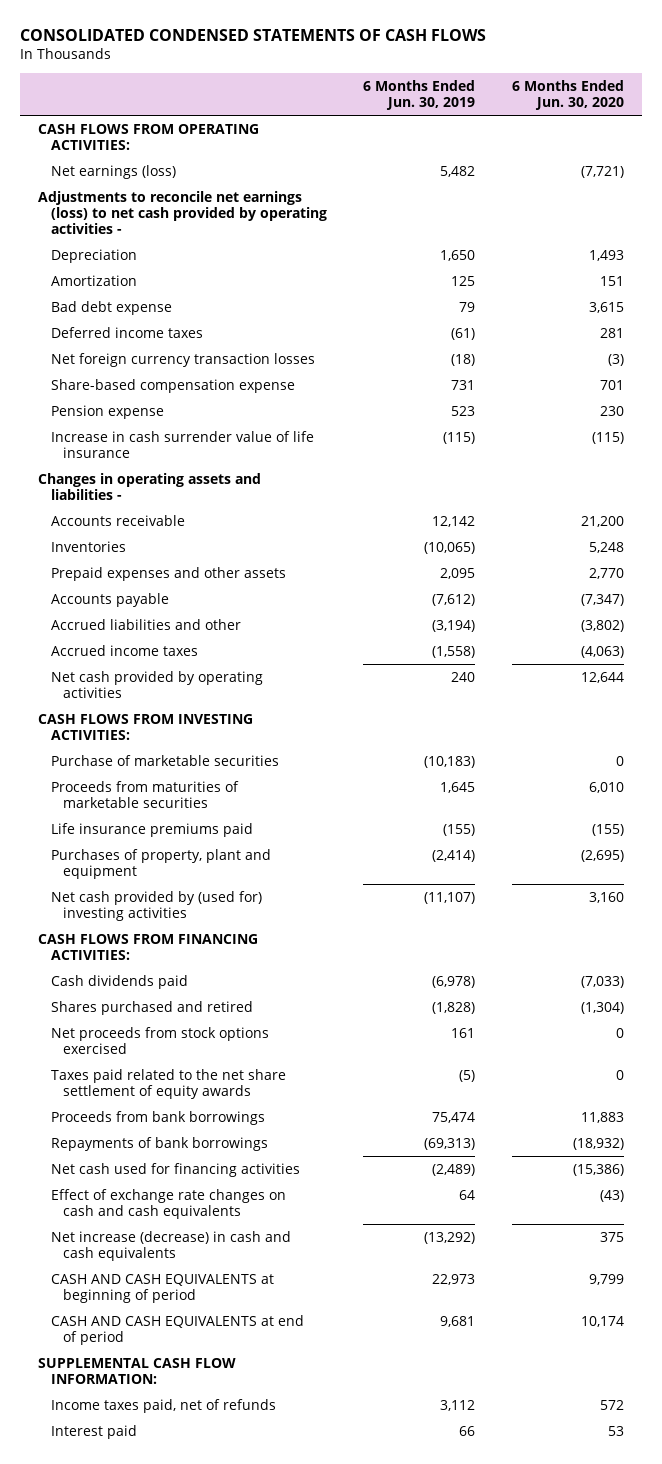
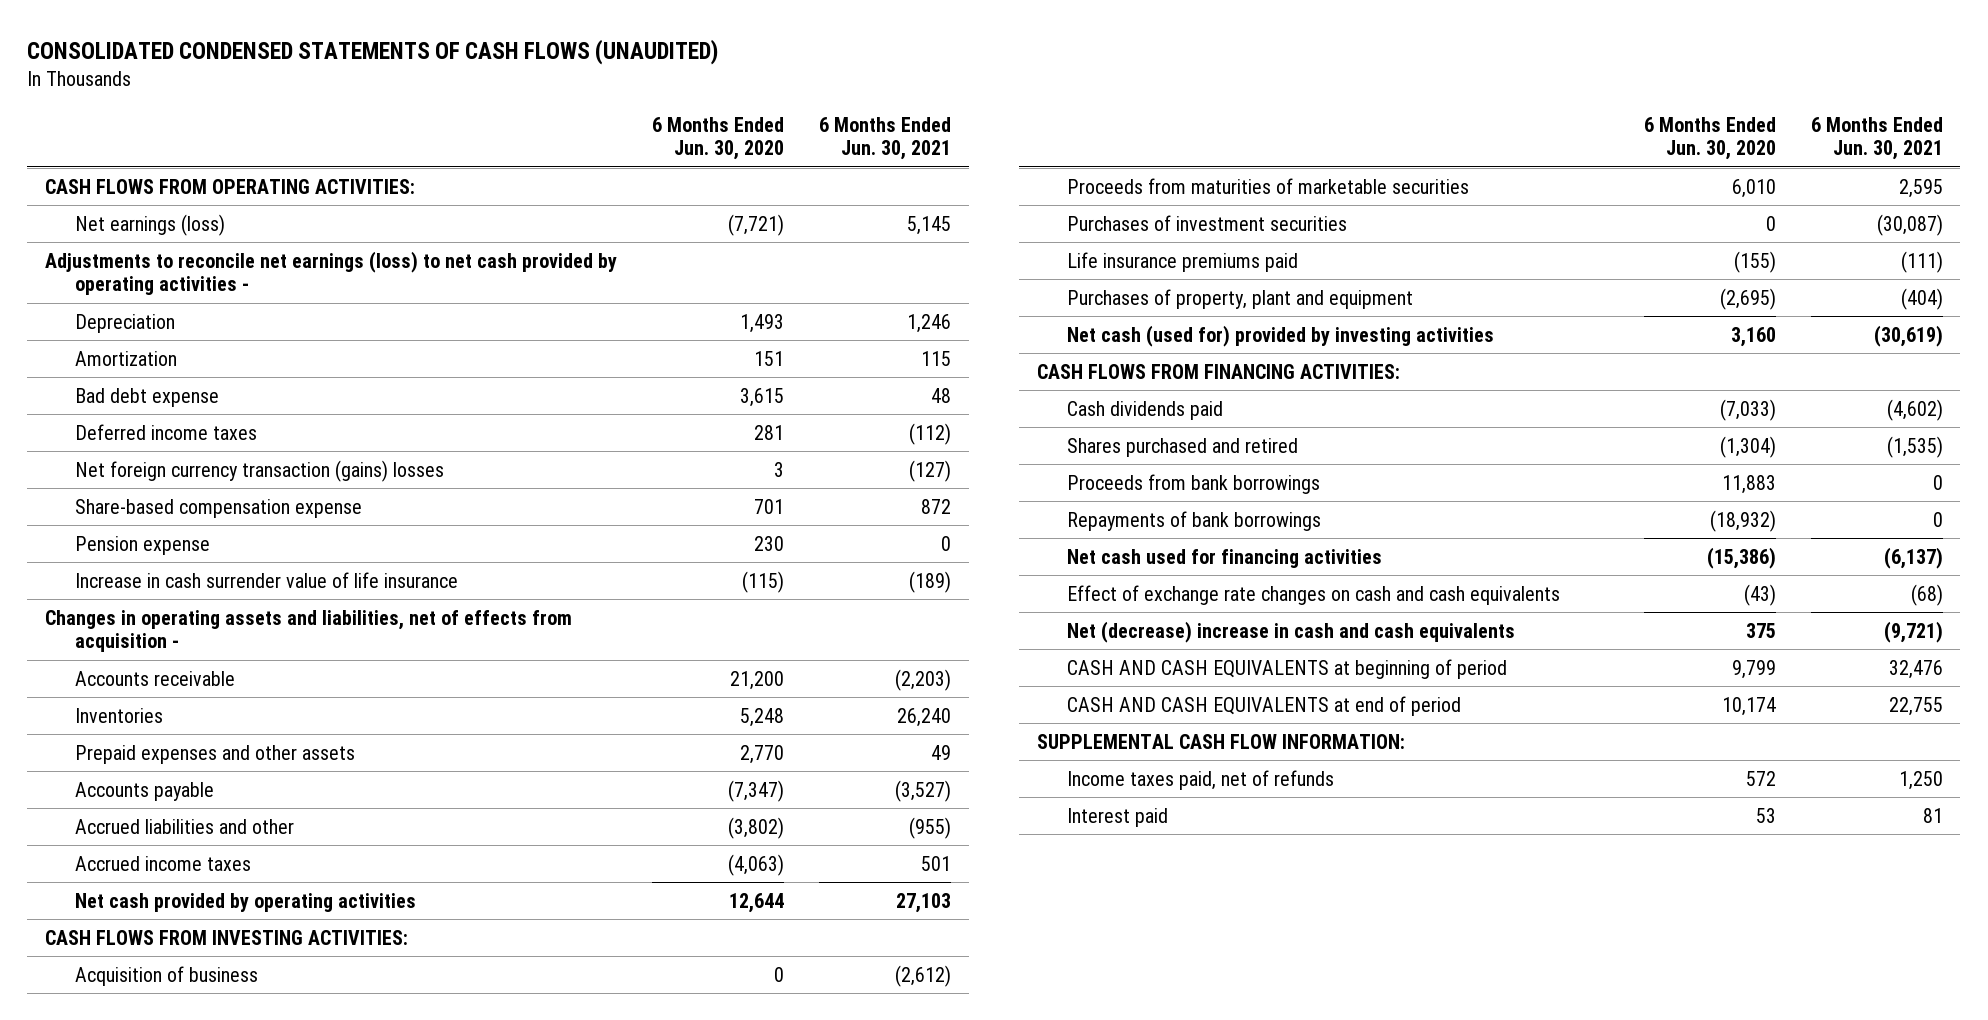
- CONSOLIDATED CONDENSED STATEMENTS OF CASH FLOWS
+ CONSOLIDATED CONDENSED STATEMENTS OF CASH FLOWS (UNAUDITED)
- | 6 Months Ended Jun. 30, 2019 | 6 Months Ended Jun. 30, 2020
+ | 6 Months Ended Jun. 30, 2020 | 6 Months Ended Jun. 30, 2021
- Net foreign currency transaction losses | (18) | (3)
+ Net foreign currency transaction (gains) losses | 3 | (127)
- Changes in operating assets and liabilities -
+ Changes in operating assets and liabilities, net of effects from acquisition -
- Purchase of marketable securities | (10,183) | 0
+ Acquisition of business | 0 | (2,612)
+ Purchases of investment securities | 0 | (30,087)
- Net cash provided by (used for) investing activities | (11,107) | 3,160
+ Net cash (used for) provided by investing activities | 3,160 | (30,619)
- Net proceeds from stock options exercised | 161 | 0
- Taxes paid related to the net share settlement of equity awards | (5) | 0
- Net increase (decrease) in cash and cash equivalents | (13,292) | 375
+ Net (decrease) increase in cash and cash equivalents | 375 | (9,721)

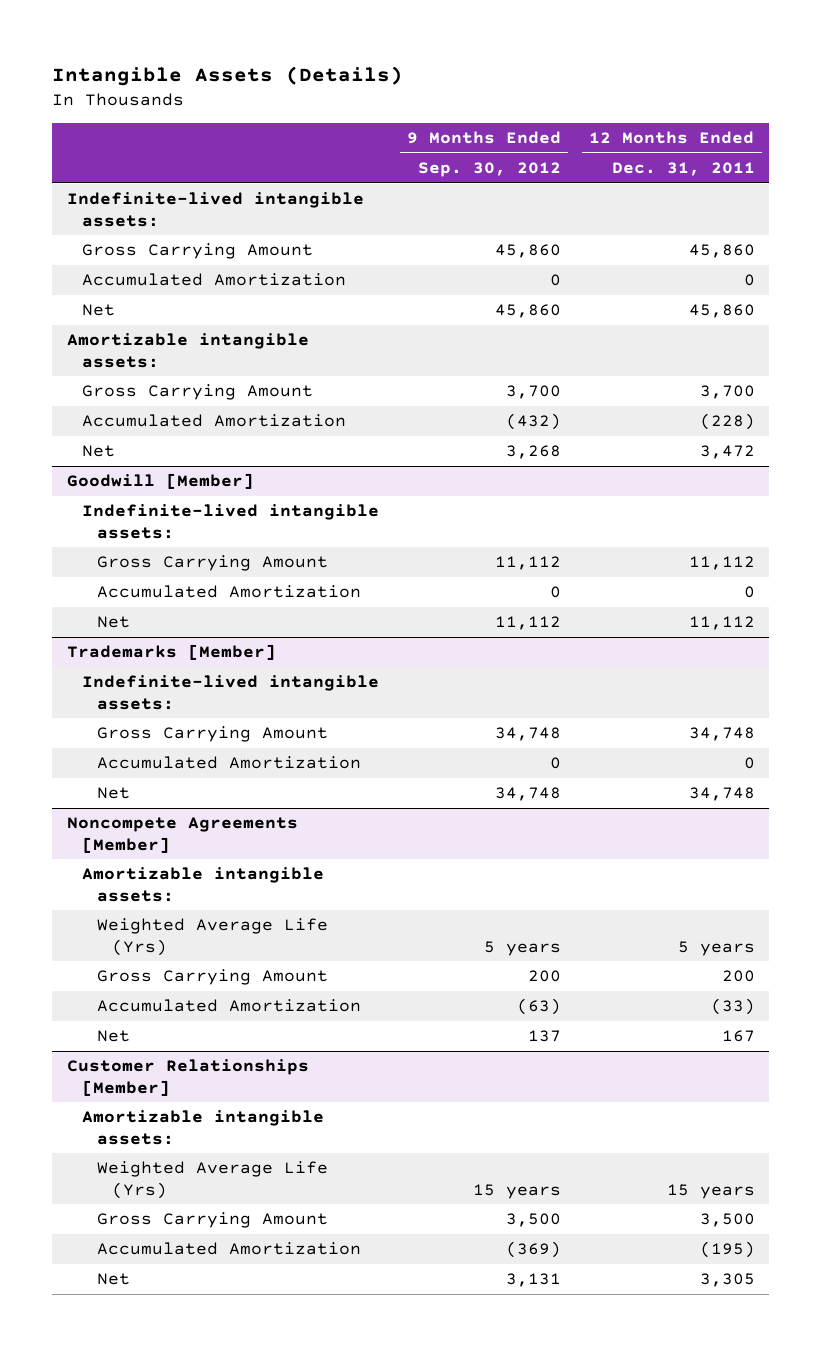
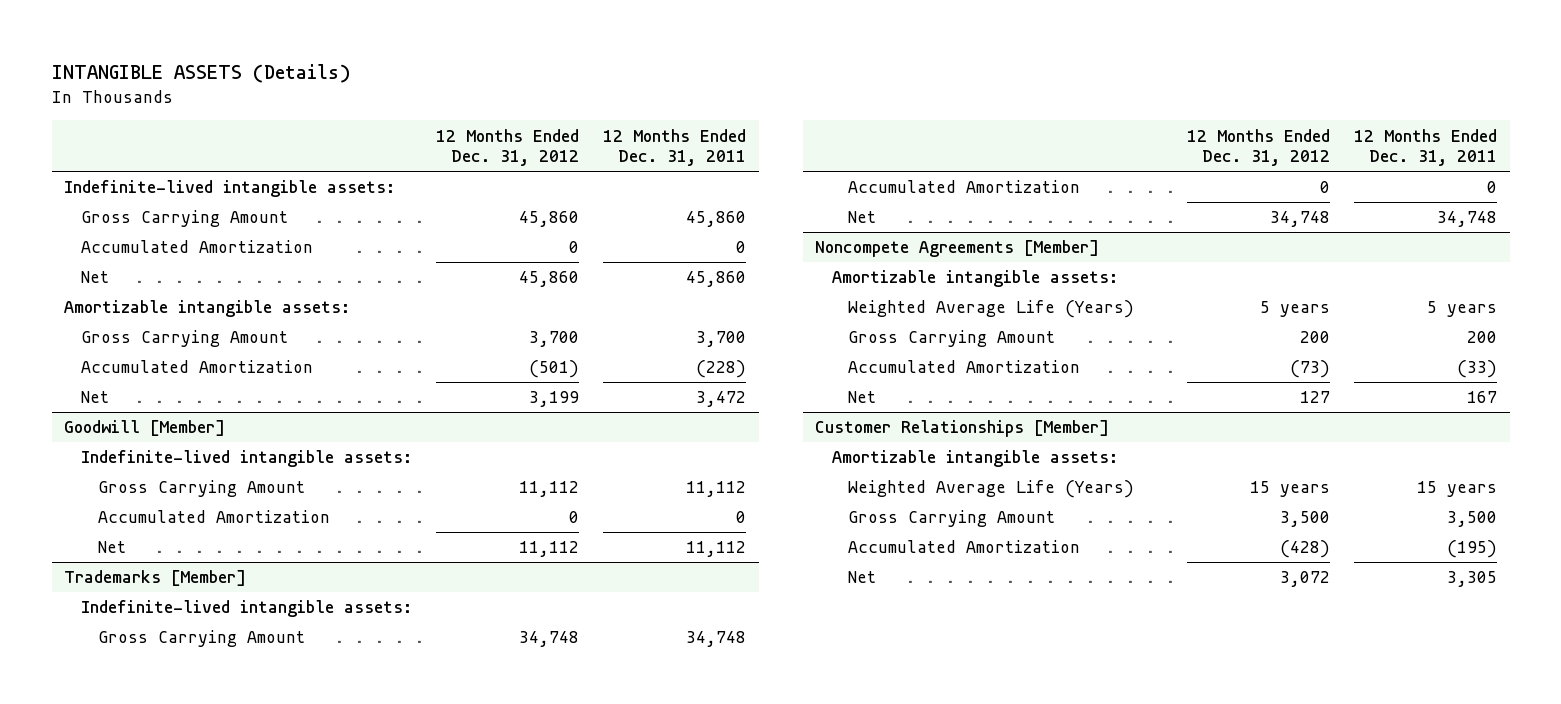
- Intangible Assets (Details)
+ INTANGIBLE ASSETS (Details)
- | 9 Months Ended Sep. 30, 2012 | 12 Months Ended Dec. 31, 2011
+ | 12 Months Ended Dec. 31, 2012 | 12 Months Ended Dec. 31, 2011
@ Noncompete Agreements [Member]
- Weighted Average Life (Yrs) | 5 years | 5 years
+ Weighted Average Life (Years) | 5 years | 5 years
@ Customer Relationships [Member]
- Weighted Average Life (Yrs) | 15 years | 15 years
+ Weighted Average Life (Years) | 15 years | 15 years

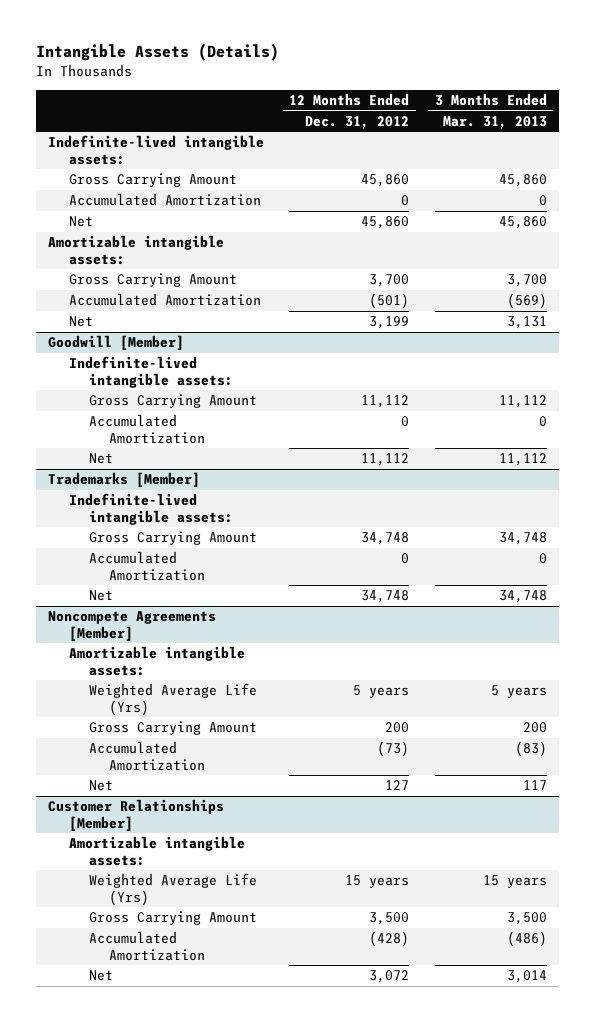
- INTANGIBLE ASSETS (Details)
+ Intangible Assets (Details)
- | 12 Months Ended Dec. 31, 2012 | 12 Months Ended Dec. 31, 2011
+ | 12 Months Ended Dec. 31, 2012 | 3 Months Ended Mar. 31, 2013
@ Noncompete Agreements [Member]
- Weighted Average Life (Years) | 5 years | 5 years
+ Weighted Average Life (Yrs) | 5 years | 5 years
@ Customer Relationships [Member]
- Weighted Average Life (Years) | 15 years | 15 years
+ Weighted Average Life (Yrs) | 15 years | 15 years

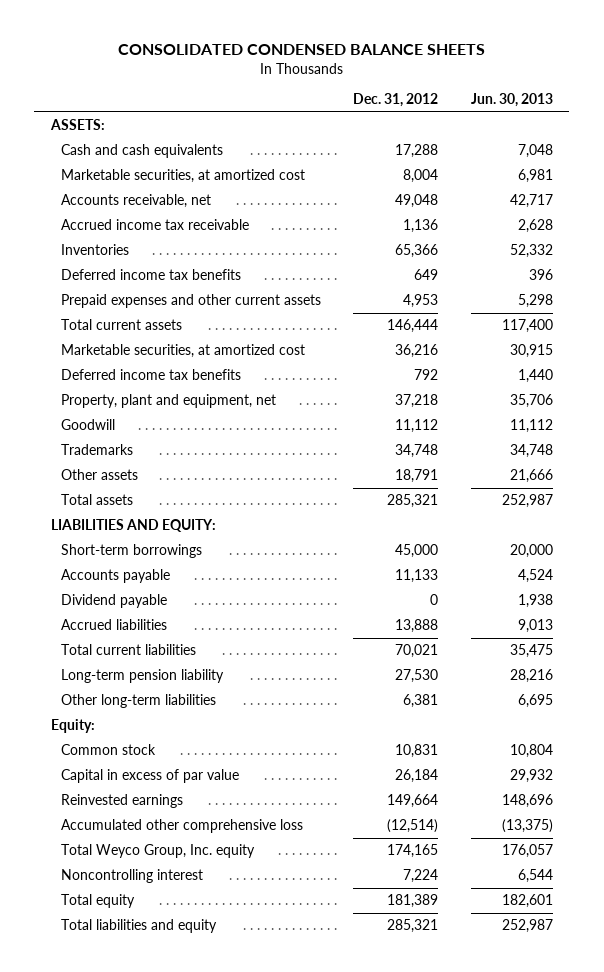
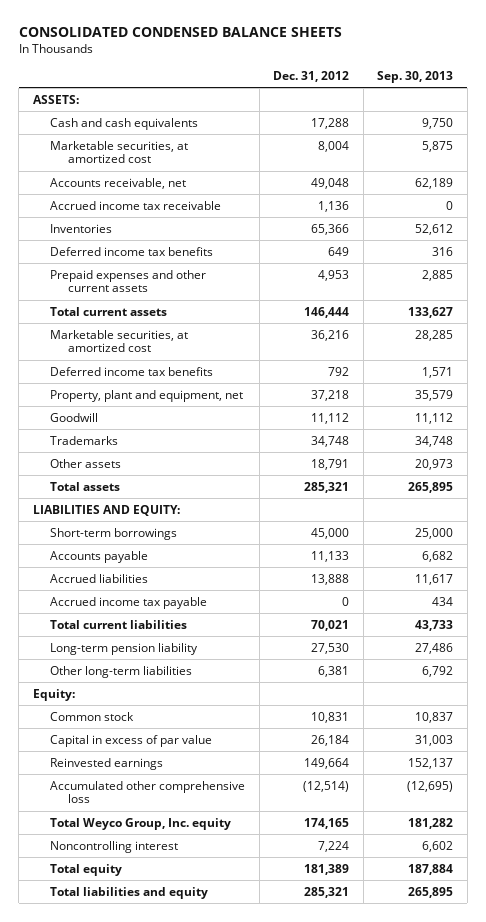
- | Dec. 31, 2012 | Jun. 30, 2013
+ | Dec. 31, 2012 | Sep. 30, 2013
- Dividend payable | 0 | 1,938
+ Accrued income tax payable | 0 | 434

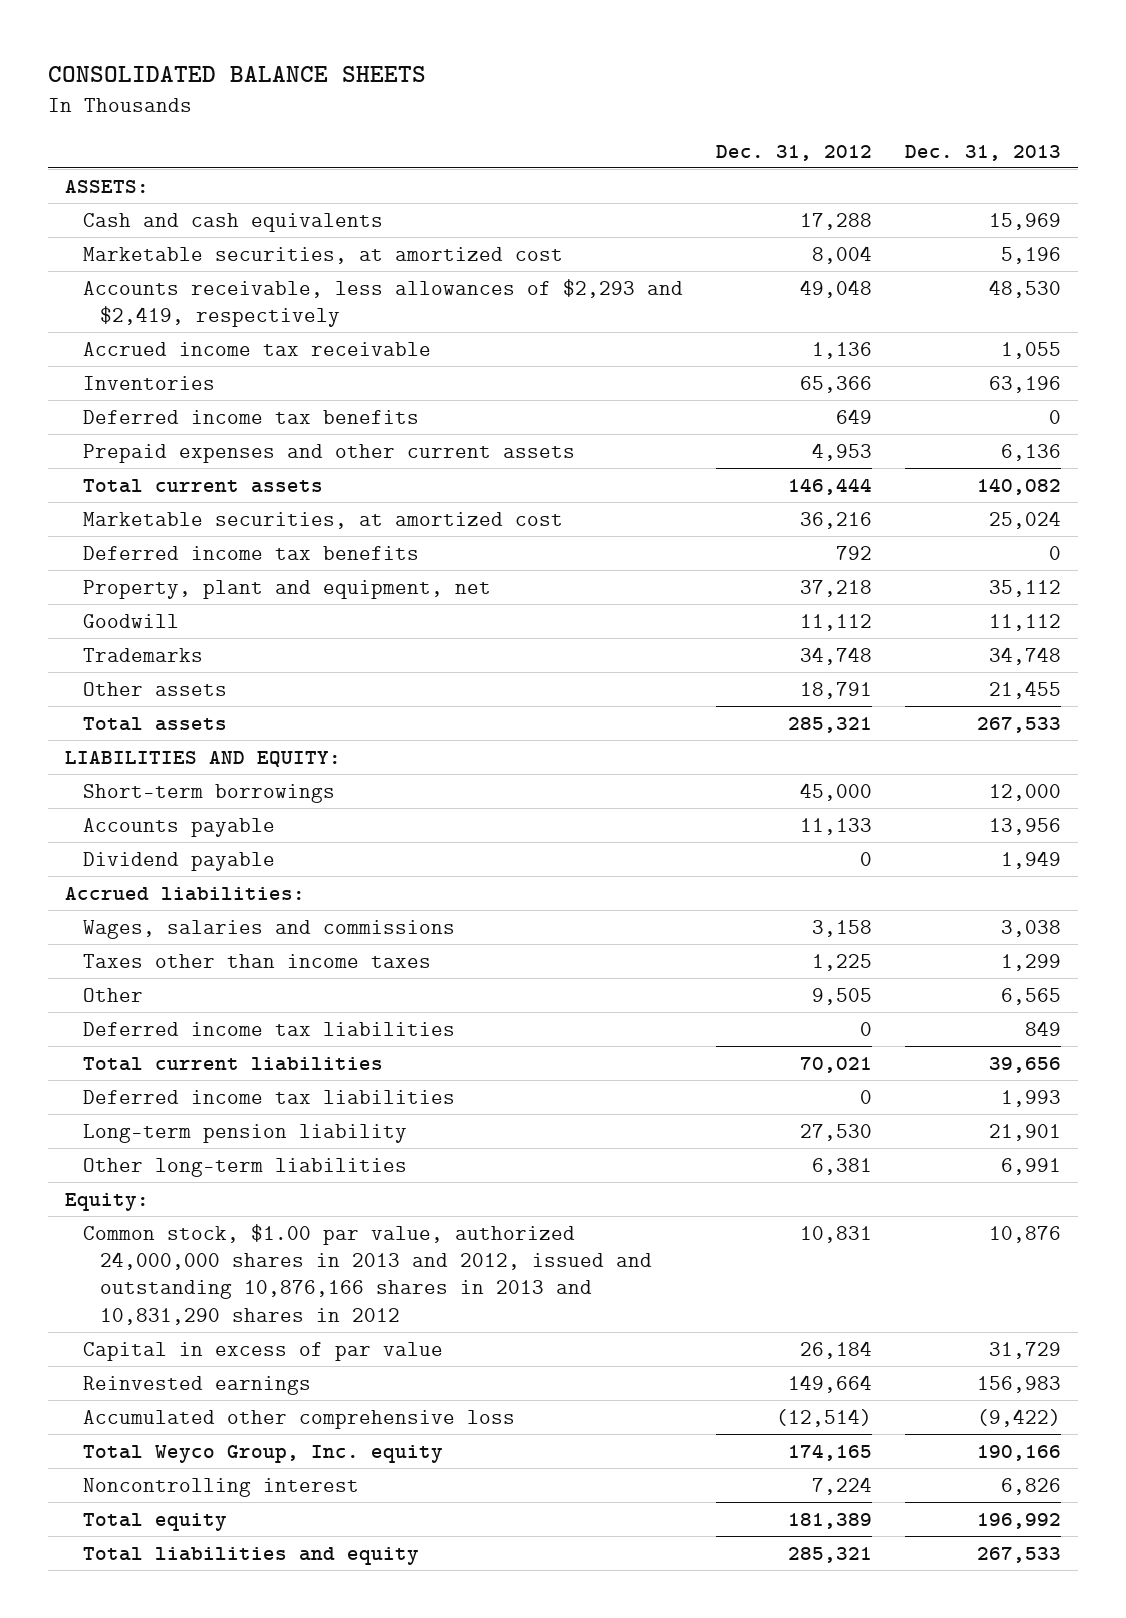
- CONSOLIDATED CONDENSED BALANCE SHEETS
+ CONSOLIDATED BALANCE SHEETS
- | Dec. 31, 2012 | Sep. 30, 2013
+ | Dec. 31, 2012 | Dec. 31, 2013
- Accounts receivable, net | 49,048 | 62,189
+ Accounts receivable, less allowances of $2,293 and $2,419, respectively | 49,048 | 48,530
- Accrued liabilities | 13,888 | 11,617
- Accrued income tax payable | 0 | 434
+ Dividend payable | 0 | 1,949
+ Accrued liabilities:
+ Wages, salaries and commissions | 3,158 | 3,038
+ Taxes other than income taxes | 1,225 | 1,299
+ Other | 9,505 | 6,565
+ Deferred income tax liabilities | 0 | 849
+ Deferred income tax liabilities | 0 | 1,993
- Common stock | 10,831 | 10,837
+ Common stock, $1.00 par value, authorized 24,000,000 shares in 2013 and 2012, issued and outstanding 10,876,166 shares in 2013 and 10,831,290 shares in 2012 | 10,831 | 10,876

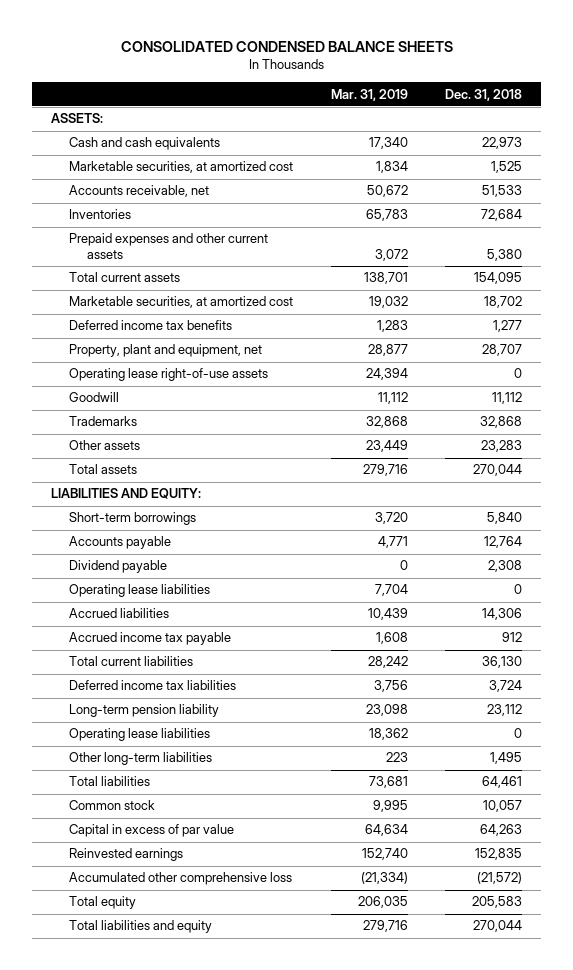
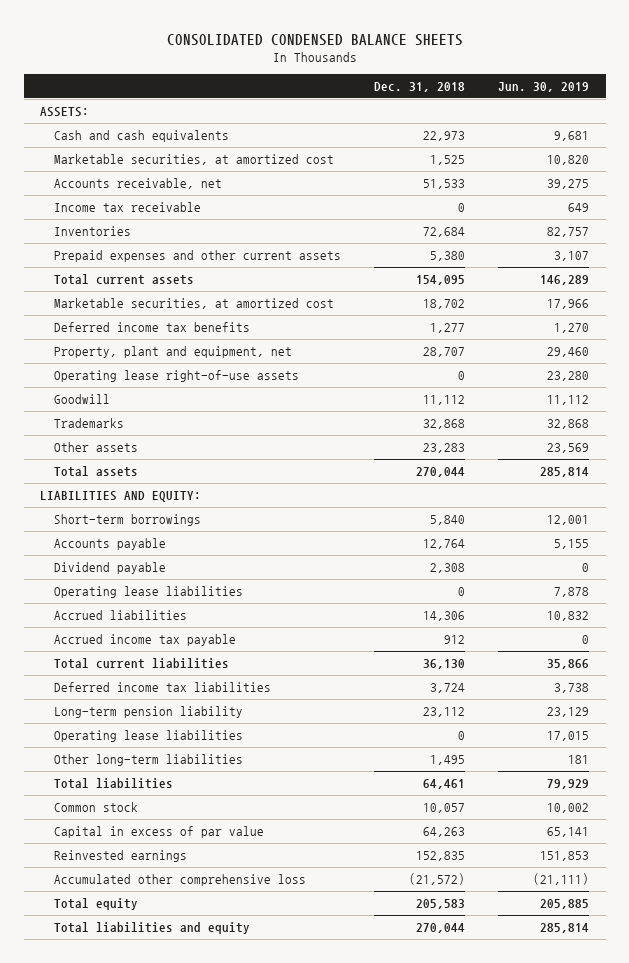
- | Mar. 31, 2019 | Dec. 31, 2018
+ | Dec. 31, 2018 | Jun. 30, 2019
+ Income tax receivable | 0 | 649

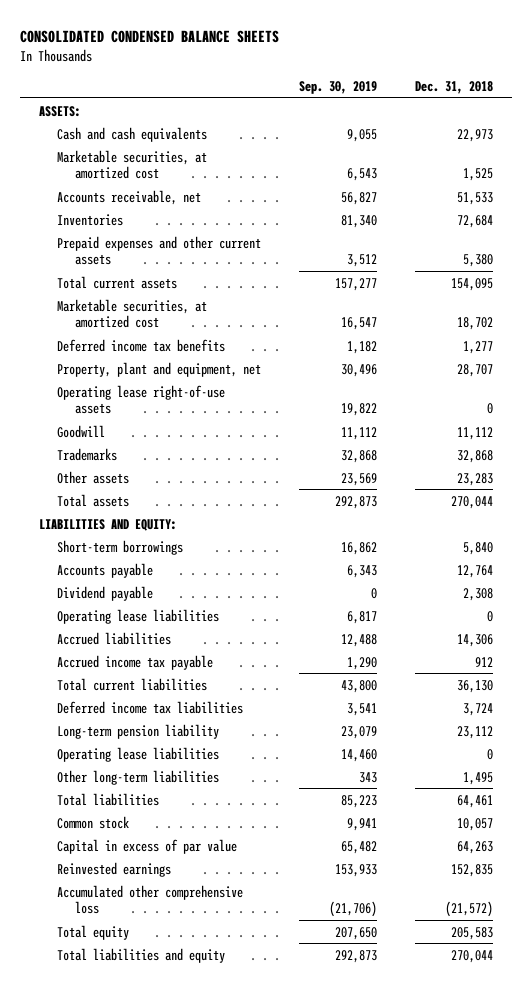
- | Dec. 31, 2018 | Jun. 30, 2019
+ | Sep. 30, 2019 | Dec. 31, 2018
- Income tax receivable | 0 | 649

